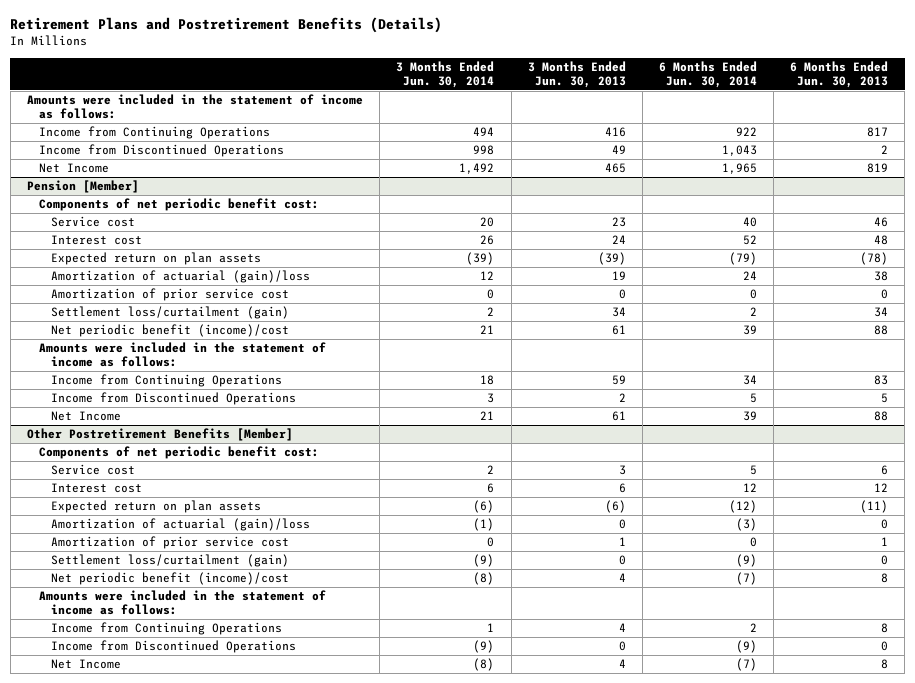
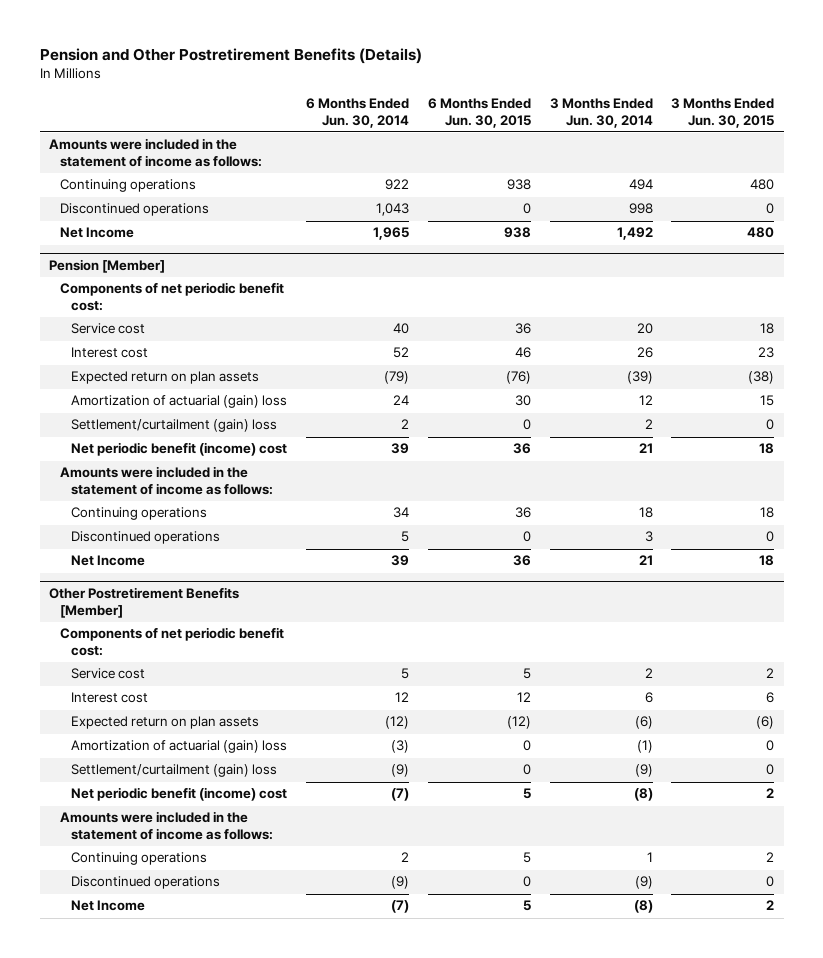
- Retirement Plans and Postretirement Benefits (Details)
+ Pension and Other Postretirement Benefits (Details)
- | 3 Months Ended Jun. 30, 2014 | 3 Months Ended Jun. 30, 2013 | 6 Months Ended Jun. 30, 2014 | 6 Months Ended Jun. 30, 2013
+ | 6 Months Ended Jun. 30, 2014 | 6 Months Ended Jun. 30, 2015 | 3 Months Ended Jun. 30, 2014 | 3 Months Ended Jun. 30, 2015
- Income from Continuing Operations | 494 | 416 | 922 | 817
- Income from Discontinued Operations | 998 | 49 | 1,043 | 2
+ Continuing operations | 922 | 938 | 494 | 480
+ Discontinued operations | 1,043 | 0 | 998 | 0
@ Pension [Member]
- Amortization of actuarial (gain)/loss | 12 | 19 | 24 | 38
- Amortization of prior service cost | 0 | 0 | 0 | 0
- Settlement loss/curtailment (gain) | 2 | 34 | 2 | 34
- Net periodic benefit (income)/cost | 21 | 61 | 39 | 88
+ Amortization of actuarial (gain) loss | 24 | 30 | 12 | 15
+ Settlement/curtailment (gain) loss | 2 | 0 | 2 | 0
+ Net periodic benefit (income) cost | 39 | 36 | 21 | 18
- Income from Continuing Operations | 18 | 59 | 34 | 83
- Income from Discontinued Operations | 3 | 2 | 5 | 5
+ Continuing operations | 34 | 36 | 18 | 18
+ Discontinued operations | 5 | 0 | 3 | 0
@ Other Postretirement Benefits [Member]
- Amortization of actuarial (gain)/loss | (1) | 0 | (3) | 0
- Amortization of prior service cost | 0 | 1 | 0 | 1
- Settlement loss/curtailment (gain) | (9) | 0 | (9) | 0
- Net periodic benefit (income)/cost | (8) | 4 | (7) | 8
+ Amortization of actuarial (gain) loss | (3) | 0 | (1) | 0
+ Settlement/curtailment (gain) loss | (9) | 0 | (9) | 0
+ Net periodic benefit (income) cost | (7) | 5 | (8) | 2
- Income from Continuing Operations | 1 | 4 | 2 | 8
- Income from Discontinued Operations | (9) | 0 | (9) | 0
+ Continuing operations | 2 | 5 | 1 | 2
+ Discontinued operations | (9) | 0 | (9) | 0

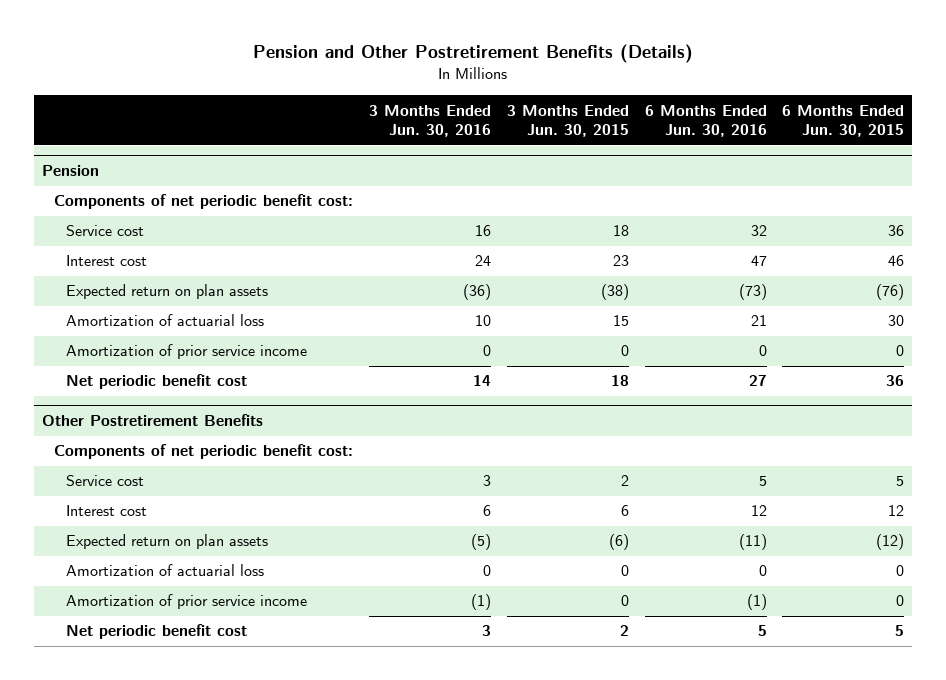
- | 6 Months Ended Jun. 30, 2014 | 6 Months Ended Jun. 30, 2015 | 3 Months Ended Jun. 30, 2014 | 3 Months Ended Jun. 30, 2015
+ | 3 Months Ended Jun. 30, 2016 | 3 Months Ended Jun. 30, 2015 | 6 Months Ended Jun. 30, 2016 | 6 Months Ended Jun. 30, 2015
- Amounts were included in the statement of income as follows:
- Continuing operations | 922 | 938 | 494 | 480
- Discontinued operations | 1,043 | 0 | 998 | 0
- Net Income | 1,965 | 938 | 1,492 | 480
- Pension [Member]
+ Pension
- Amortization of actuarial (gain) loss | 24 | 30 | 12 | 15
- Settlement/curtailment (gain) loss | 2 | 0 | 2 | 0
- Net periodic benefit (income) cost | 39 | 36 | 21 | 18
- Amounts were included in the statement of income as follows:
- Continuing operations | 34 | 36 | 18 | 18
- Discontinued operations | 5 | 0 | 3 | 0
- Net Income | 39 | 36 | 21 | 18
- Other Postretirement Benefits [Member]
+ Amortization of actuarial loss | 10 | 15 | 21 | 30
+ Amortization of prior service income | 0 | 0 | 0 | 0
+ Net periodic benefit cost | 14 | 18 | 27 | 36
+ Other Postretirement Benefits
- Amortization of actuarial (gain) loss | (3) | 0 | (1) | 0
- Settlement/curtailment (gain) loss | (9) | 0 | (9) | 0
- Net periodic benefit (income) cost | (7) | 5 | (8) | 2
- Amounts were included in the statement of income as follows:
- Continuing operations | 2 | 5 | 1 | 2
- Discontinued operations | (9) | 0 | (9) | 0
- Net Income | (7) | 5 | (8) | 2
+ Amortization of actuarial loss | 0 | 0 | 0 | 0
+ Amortization of prior service income | (1) | 0 | (1) | 0
+ Net periodic benefit cost | 3 | 2 | 5 | 5

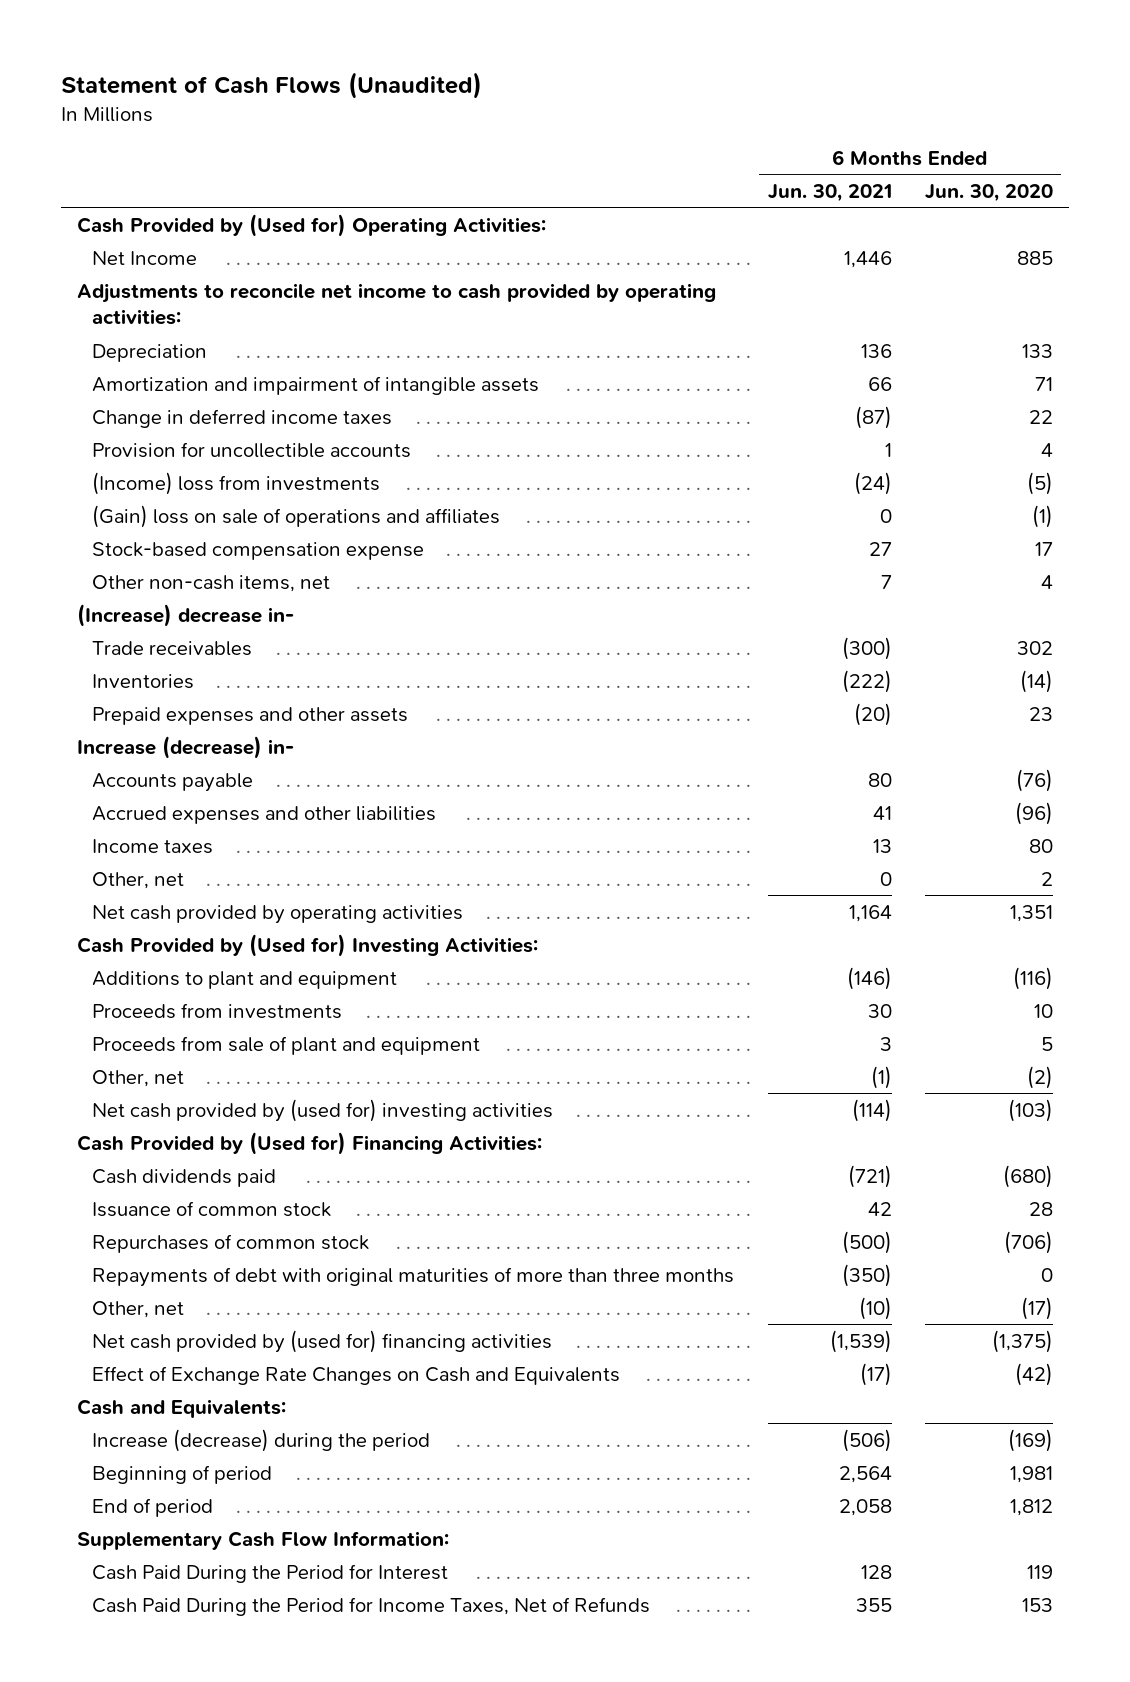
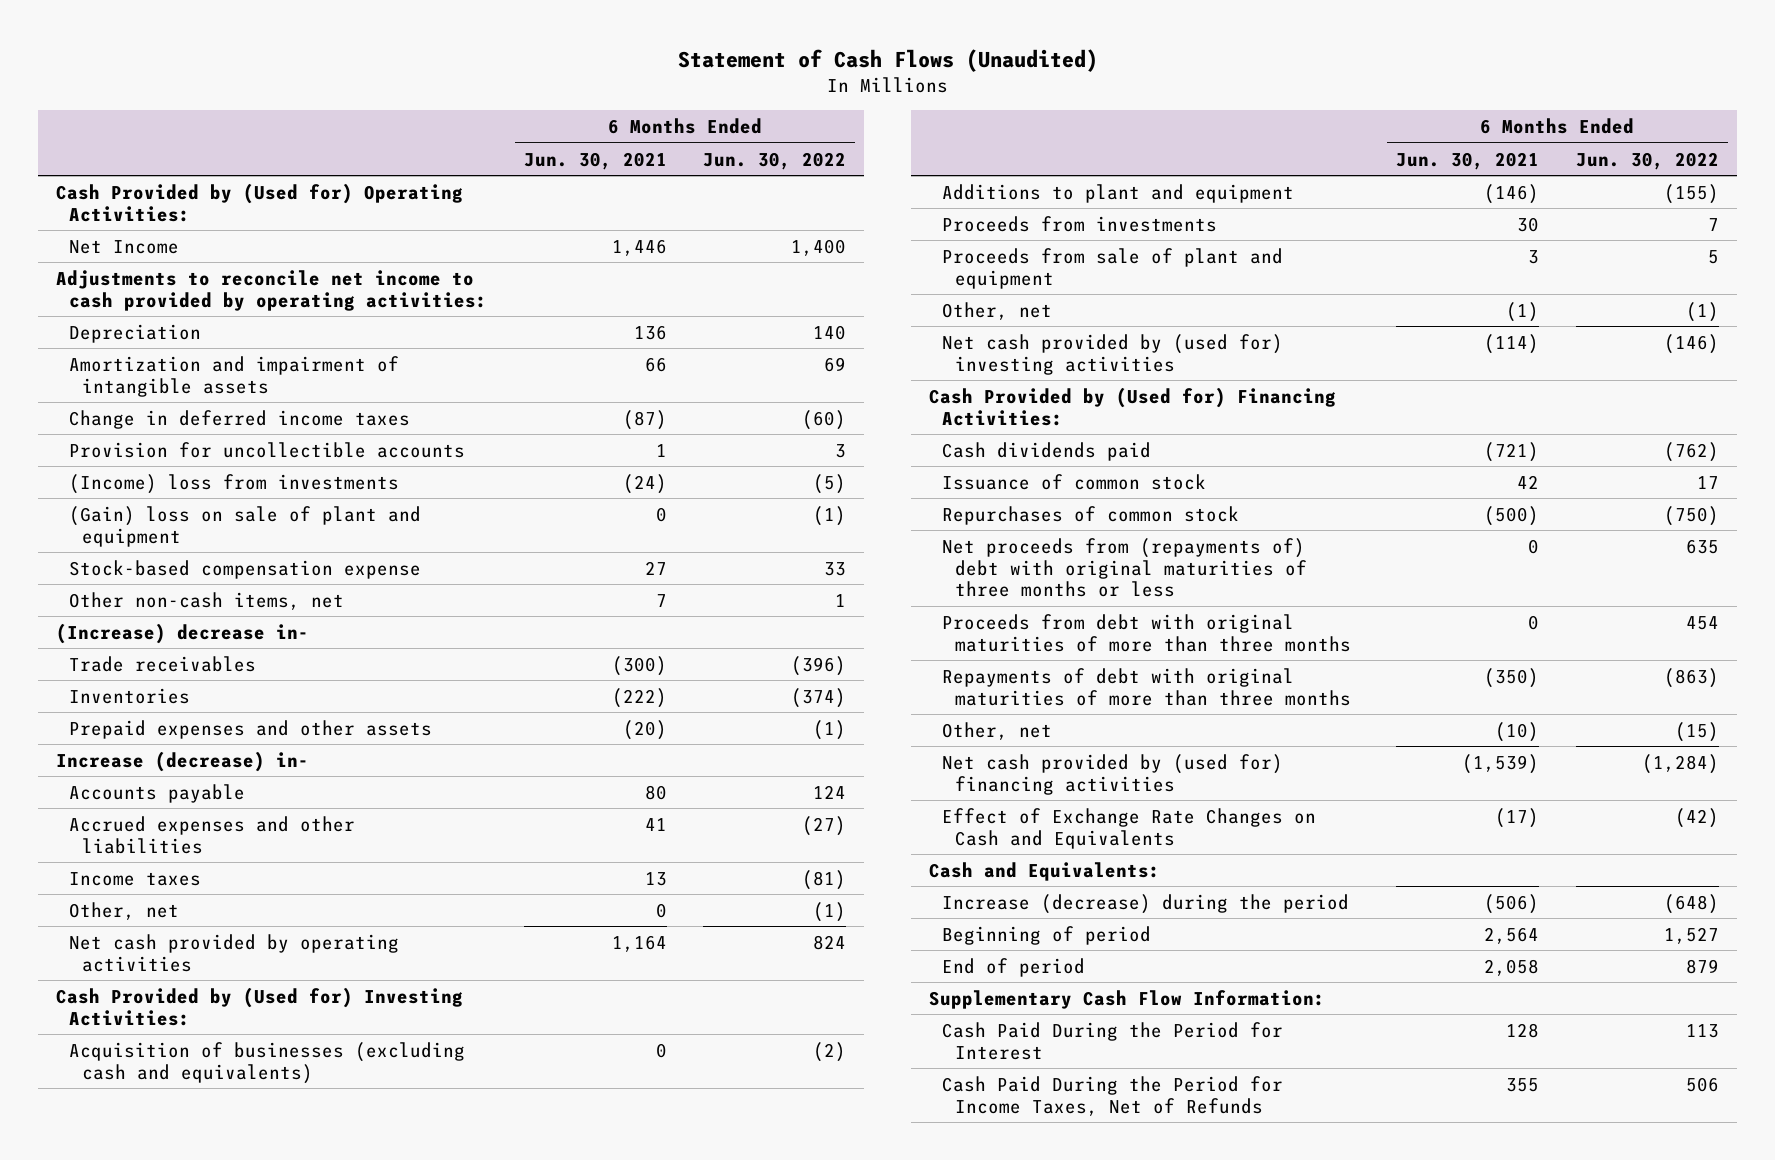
- | 6 Months Ended Jun. 30, 2021 | 6 Months Ended Jun. 30, 2020
+ | 6 Months Ended Jun. 30, 2021 | 6 Months Ended Jun. 30, 2022
- (Gain) loss on sale of operations and affiliates | 0 | (1)
+ (Gain) loss on sale of plant and equipment | 0 | (1)
+ Acquisition of businesses (excluding cash and equivalents) | 0 | (2)
+ Net proceeds from (repayments of) debt with original maturities of three months or less | 0 | 635
+ Proceeds from debt with original maturities of more than three months | 0 | 454

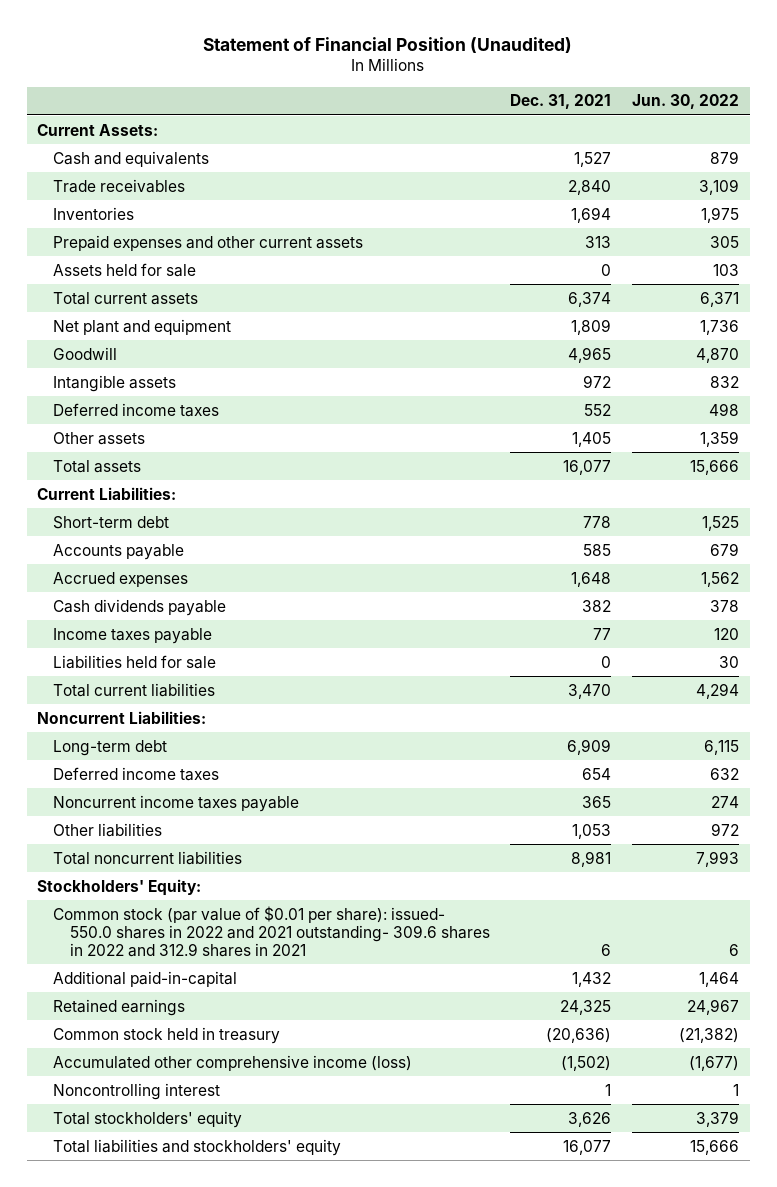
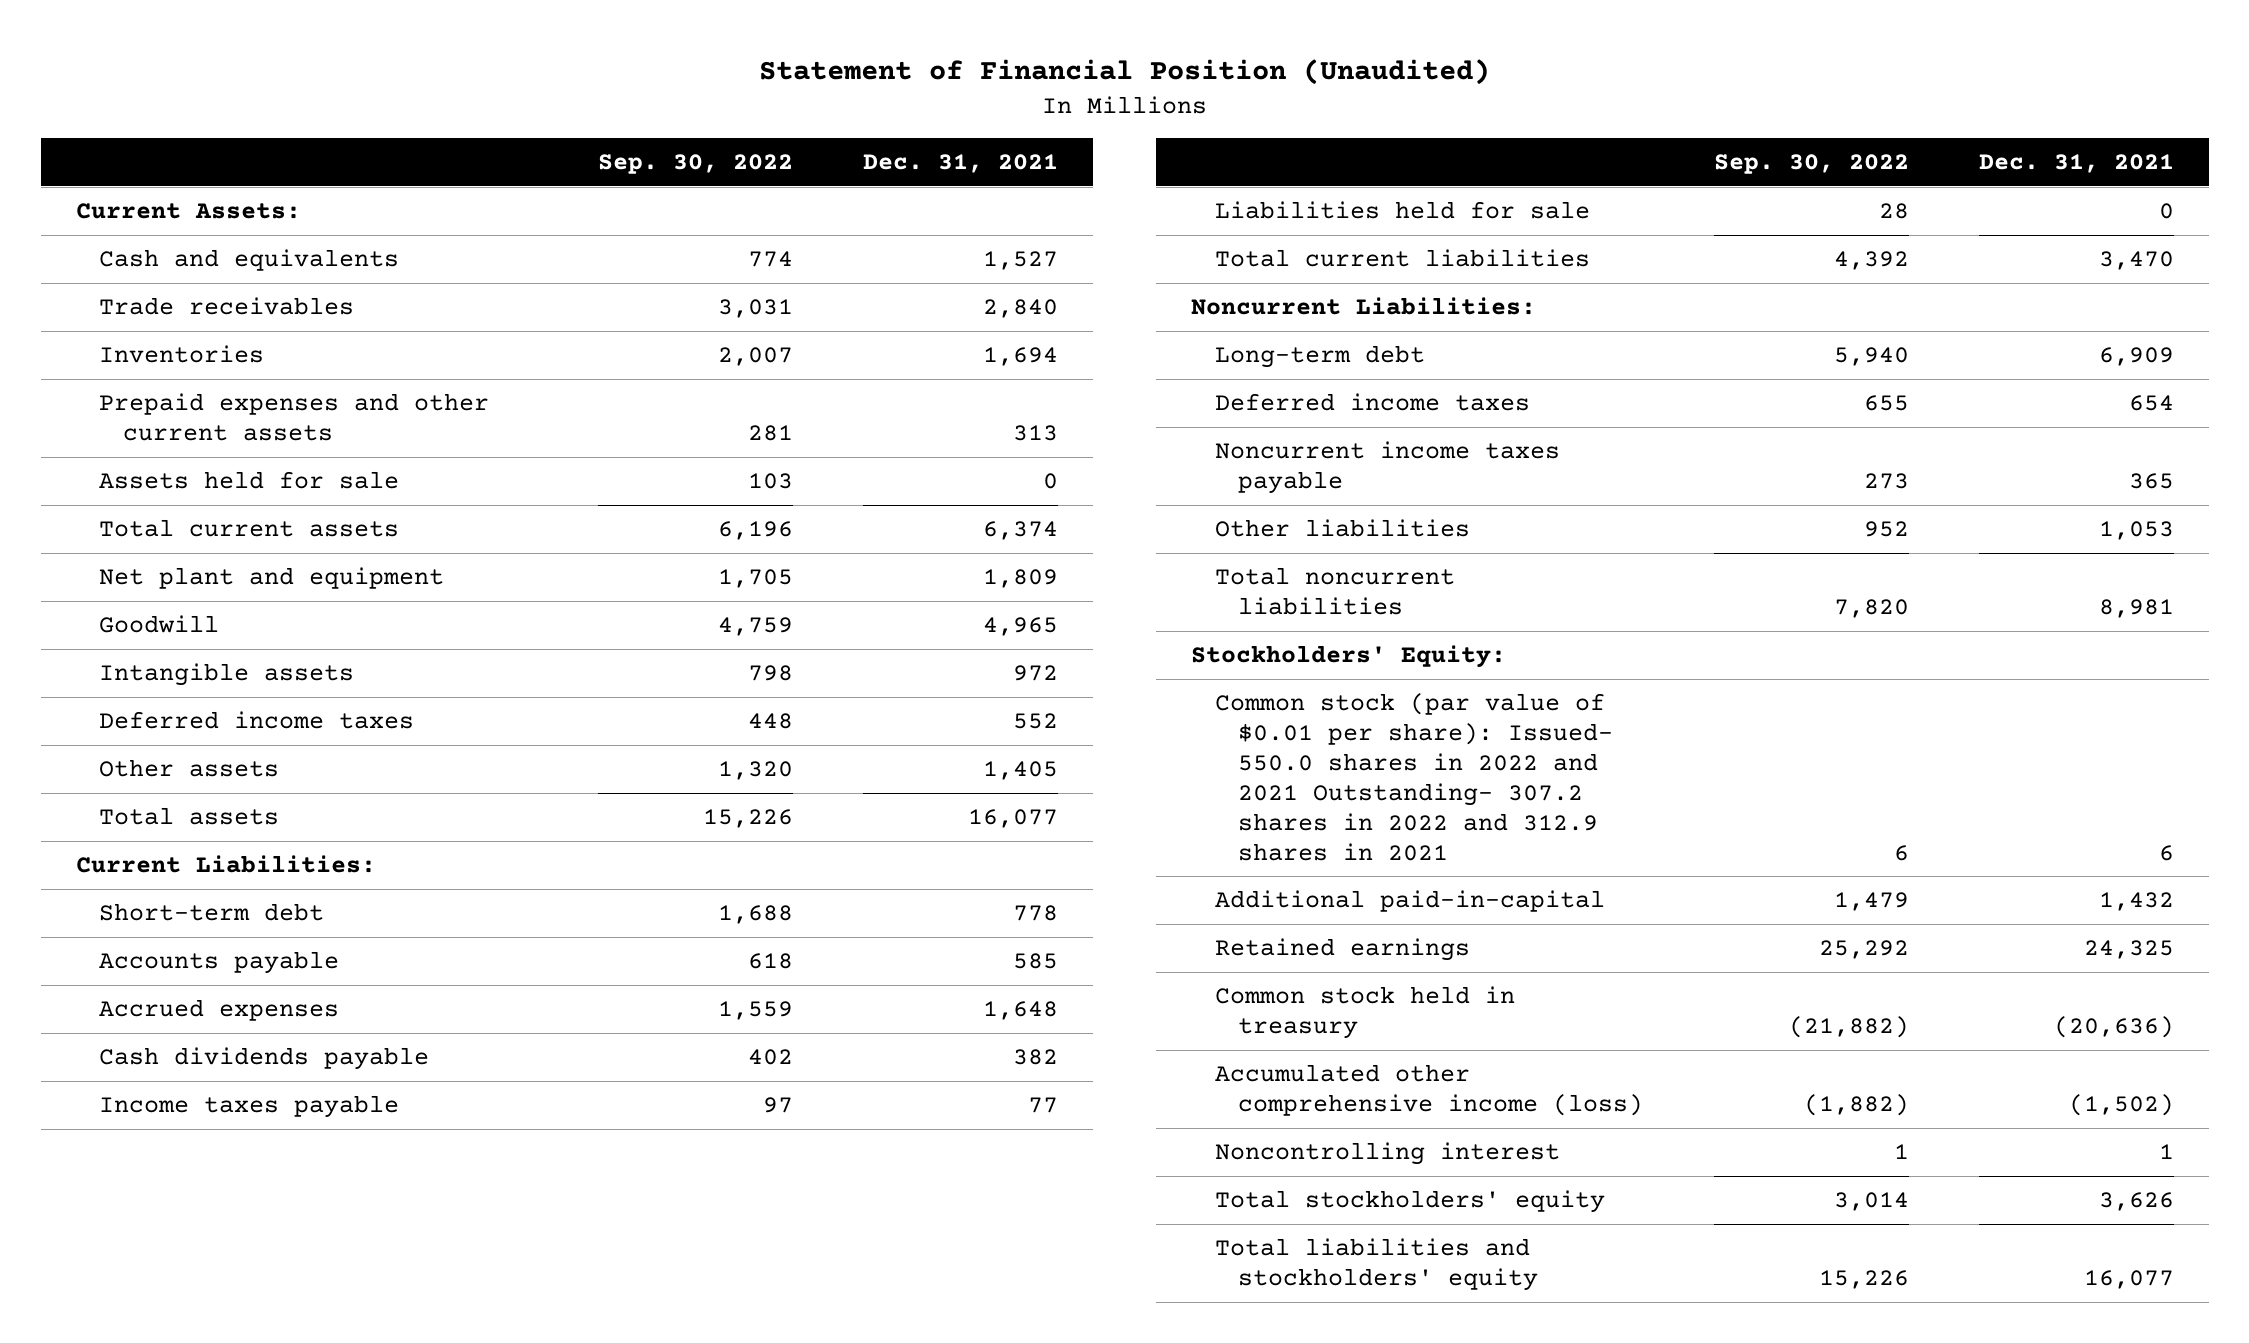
- | Dec. 31, 2021 | Jun. 30, 2022
+ | Sep. 30, 2022 | Dec. 31, 2021
- Common stock (par value of $0.01 per share): issued- 550.0 shares in 2022 and 2021 outstanding- 309.6 shares in 2022 and 312.9 shares in 2021 | 6 | 6
+ Common stock (par value of $0.01 per share): Issued- 550.0 shares in 2022 and 2021 Outstanding- 307.2 shares in 2022 and 312.9 shares in 2021 | 6 | 6

